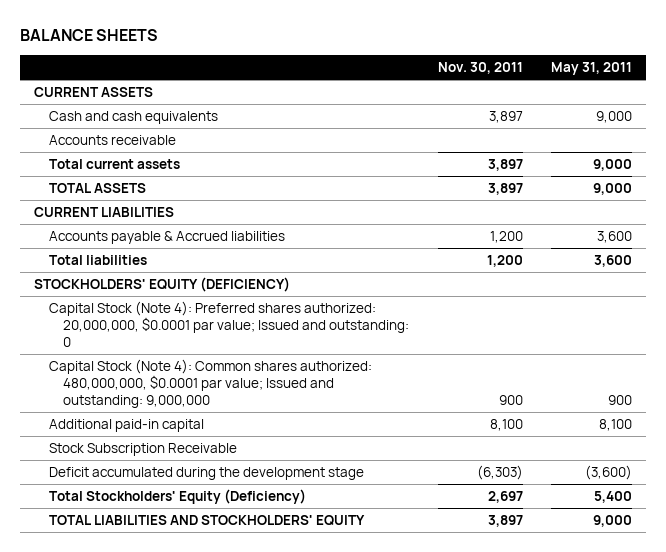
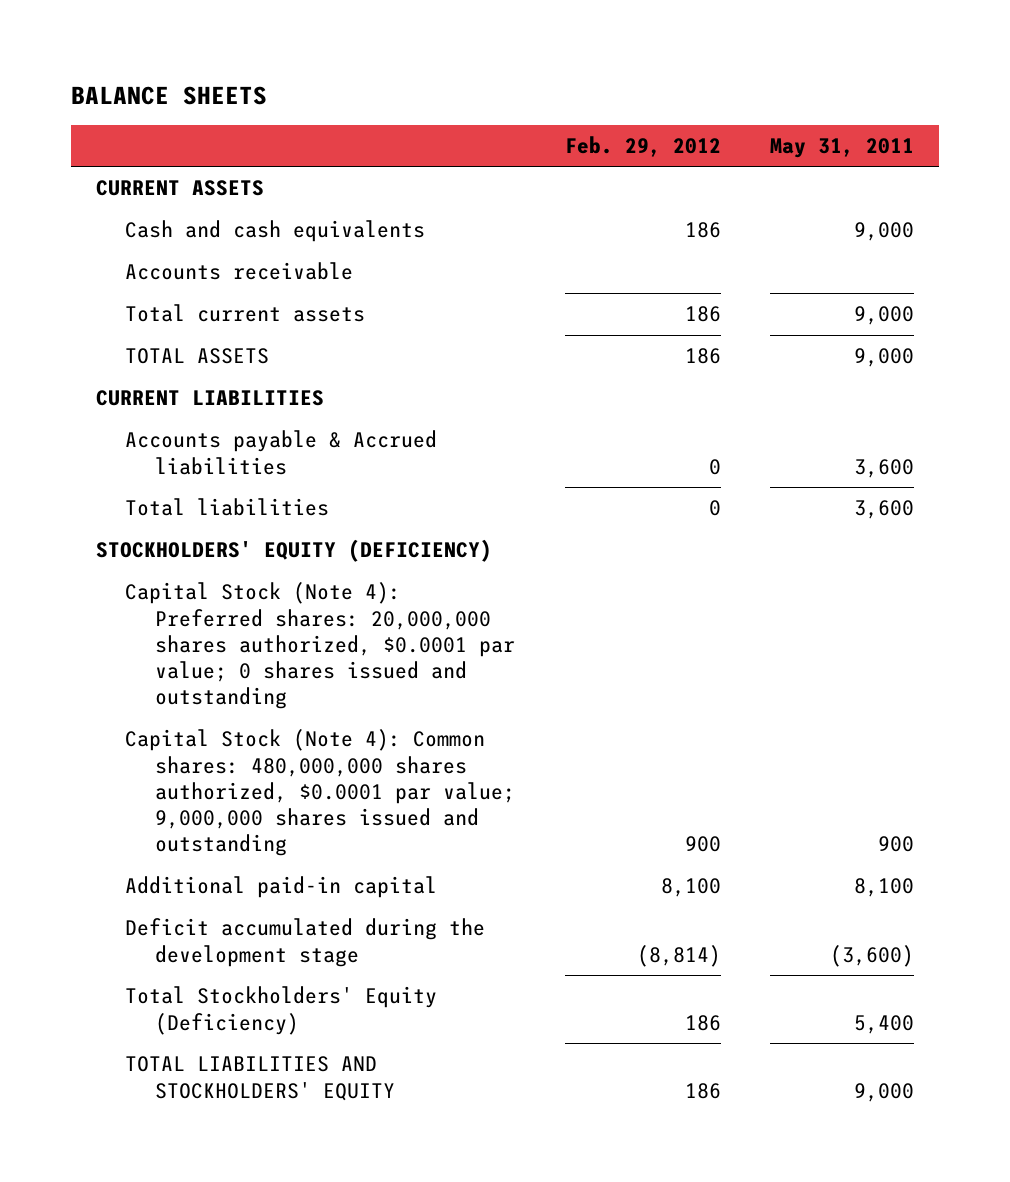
- | Nov. 30, 2011 | May 31, 2011
+ | Feb. 29, 2012 | May 31, 2011
- Capital Stock (Note 4): Preferred shares authorized: 20,000,000, $0.0001 par value; Issued and outstanding: 0
- Capital Stock (Note 4): Common shares authorized: 480,000,000, $0.0001 par value; Issued and outstanding: 9,000,000 | 900 | 900
+ Capital Stock (Note 4): Preferred shares: 20,000,000 shares authorized, $0.0001 par value; 0 shares issued and outstanding
+ Capital Stock (Note 4): Common shares: 480,000,000 shares authorized, $0.0001 par value; 9,000,000 shares issued and outstanding | 900 | 900
- Stock Subscription Receivable

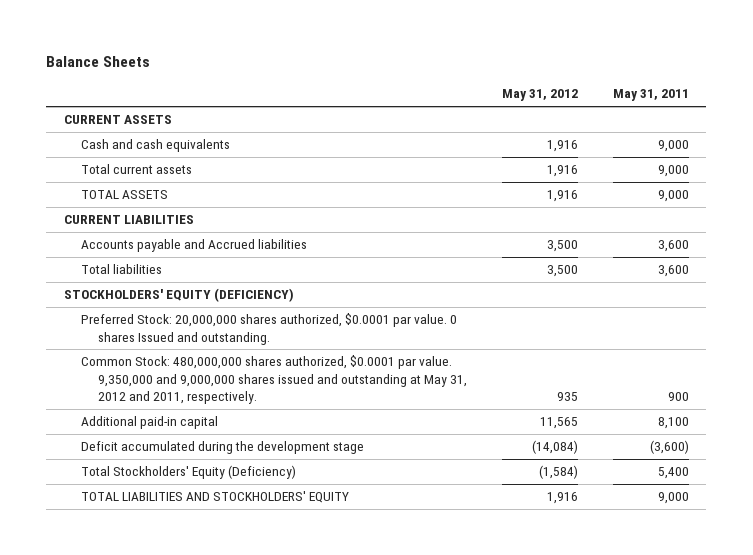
- BALANCE SHEETS
+ Balance Sheets
- | Feb. 29, 2012 | May 31, 2011
+ | May 31, 2012 | May 31, 2011
- Accounts receivable
- Accounts payable & Accrued liabilities | 0 | 3,600
+ Accounts payable and Accrued liabilities | 3,500 | 3,600
- Capital Stock (Note 4): Preferred shares: 20,000,000 shares authorized, $0.0001 par value; 0 shares issued and outstanding
- Capital Stock (Note 4): Common shares: 480,000,000 shares authorized, $0.0001 par value; 9,000,000 shares issued and outstanding | 900 | 900
+ Preferred Stock: 20,000,000 shares authorized, $0.0001 par value. 0 shares Issued and outstanding.
+ Common Stock: 480,000,000 shares authorized, $0.0001 par value. 9,350,000 and 9,000,000 shares issued and outstanding at May 31, 2012 and 2011, respectively. | 935 | 900

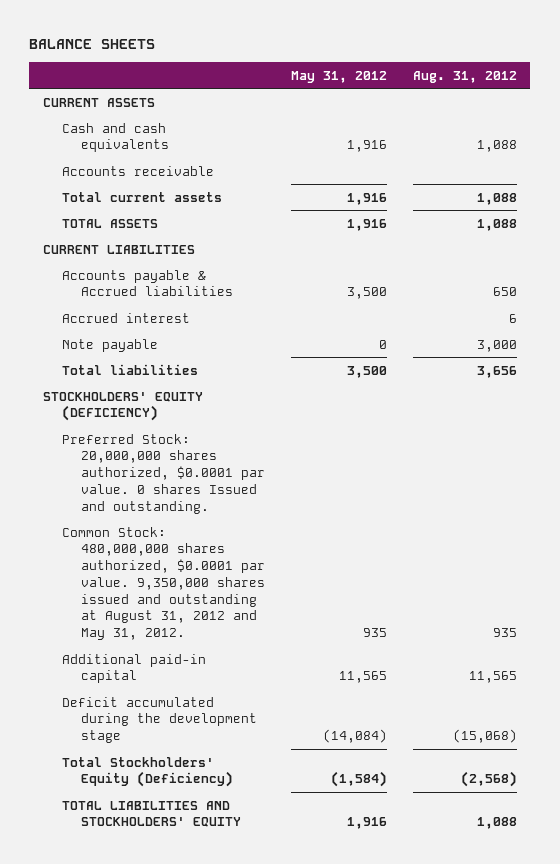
- Balance Sheets
+ BALANCE SHEETS
- | May 31, 2012 | May 31, 2011
+ | May 31, 2012 | Aug. 31, 2012
+ Accounts receivable
- Accounts payable and Accrued liabilities | 3,500 | 3,600
+ Accounts payable & Accrued liabilities | 3,500 | 650
+ Accrued interest | | 6
+ Note payable | 0 | 3,000
- Common Stock: 480,000,000 shares authorized, $0.0001 par value. 9,350,000 and 9,000,000 shares issued and outstanding at May 31, 2012 and 2011, respectively. | 935 | 900
+ Common Stock: 480,000,000 shares authorized, $0.0001 par value. 9,350,000 shares issued and outstanding at August 31, 2012 and May 31, 2012. | 935 | 935

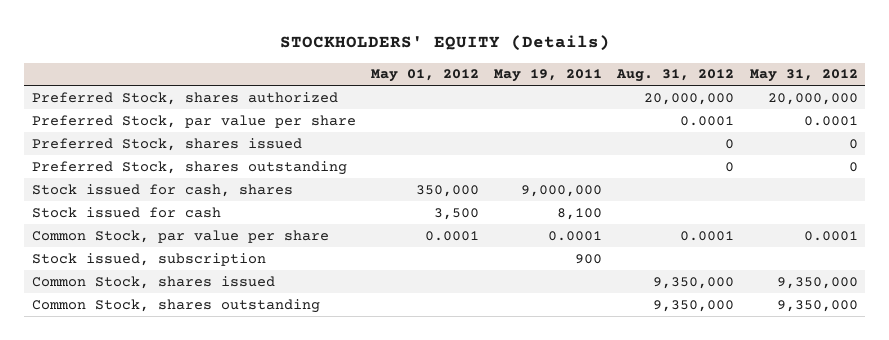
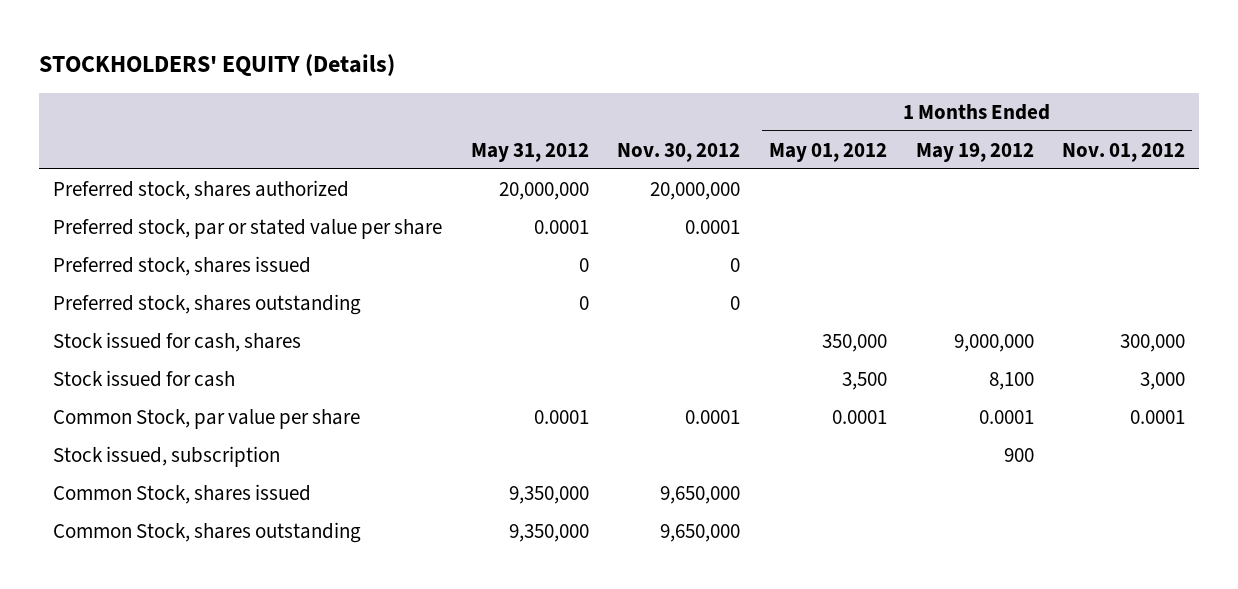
- | May 01, 2012 | May 19, 2011 | Aug. 31, 2012 | May 31, 2012
+ | May 31, 2012 | Nov. 30, 2012 | 1 Months Ended May 01, 2012 | 1 Months Ended May 19, 2012 | 1 Months Ended Nov. 01, 2012
- Preferred Stock, shares authorized | | | 20,000,000 | 20,000,000
- Preferred Stock, par value per share | | | 0.0001 | 0.0001
- Preferred Stock, shares issued | | | 0 | 0
- Preferred Stock, shares outstanding | | | 0 | 0
+ Preferred stock, shares authorized | 20,000,000 | 20,000,000 | | |
+ Preferred stock, par or stated value per share | 0.0001 | 0.0001 | | |
+ Preferred stock, shares issued | 0 | 0 | | |
+ Preferred stock, shares outstanding | 0 | 0 | | |

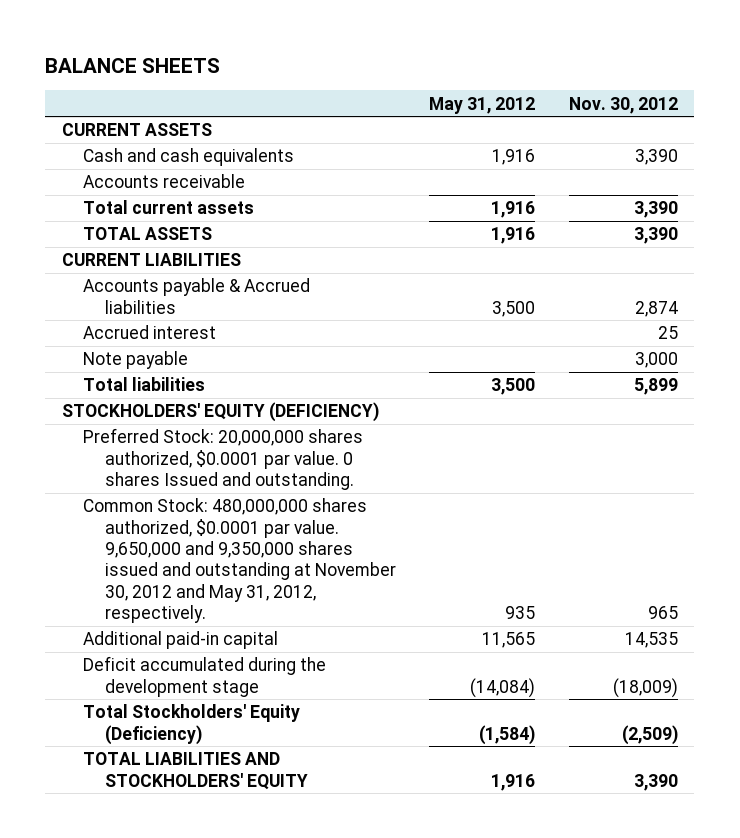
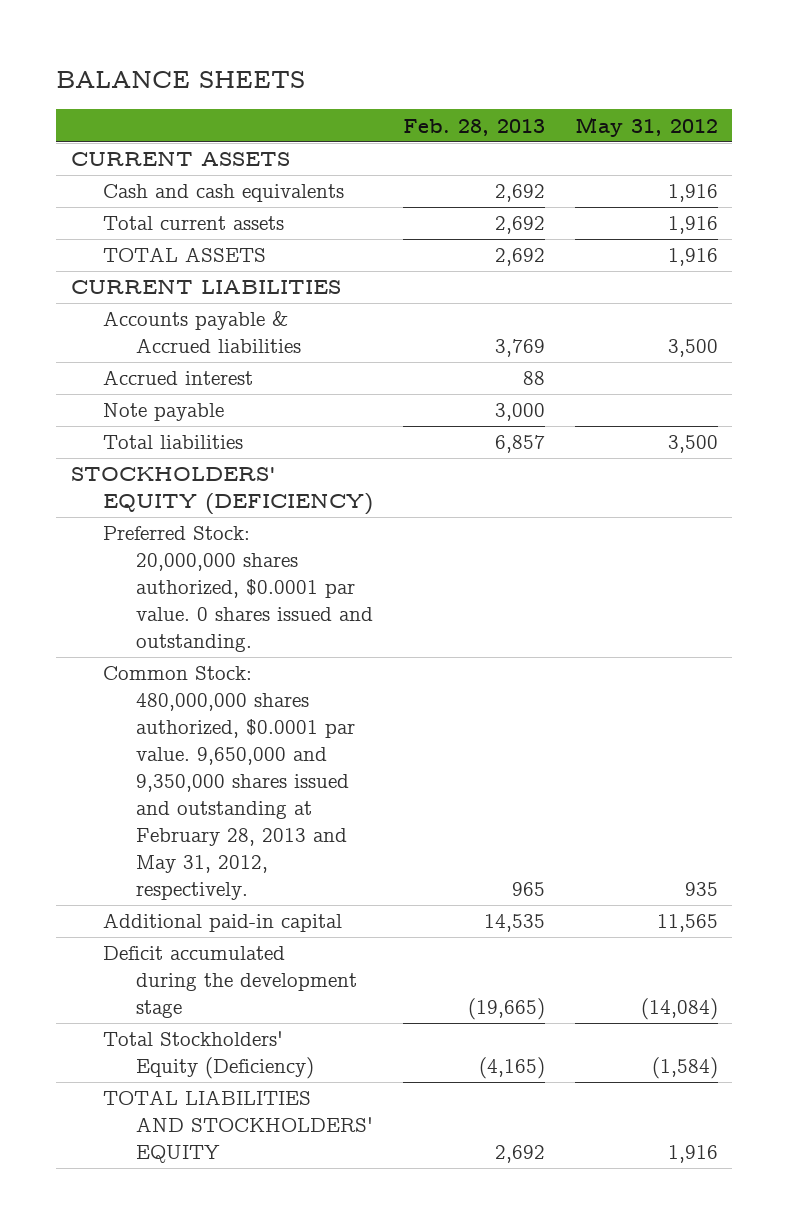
- | May 31, 2012 | Nov. 30, 2012
+ | Feb. 28, 2013 | May 31, 2012
- Accounts receivable
- Preferred Stock: 20,000,000 shares authorized, $0.0001 par value. 0 shares Issued and outstanding.
- Common Stock: 480,000,000 shares authorized, $0.0001 par value. 9,650,000 and 9,350,000 shares issued and outstanding at November 30, 2012 and May 31, 2012, respectively. | 935 | 965
+ Preferred Stock: 20,000,000 shares authorized, $0.0001 par value. 0 shares issued and outstanding.
+ Common Stock: 480,000,000 shares authorized, $0.0001 par value. 9,650,000 and 9,350,000 shares issued and outstanding at February 28, 2013 and May 31, 2012, respectively. | 965 | 935

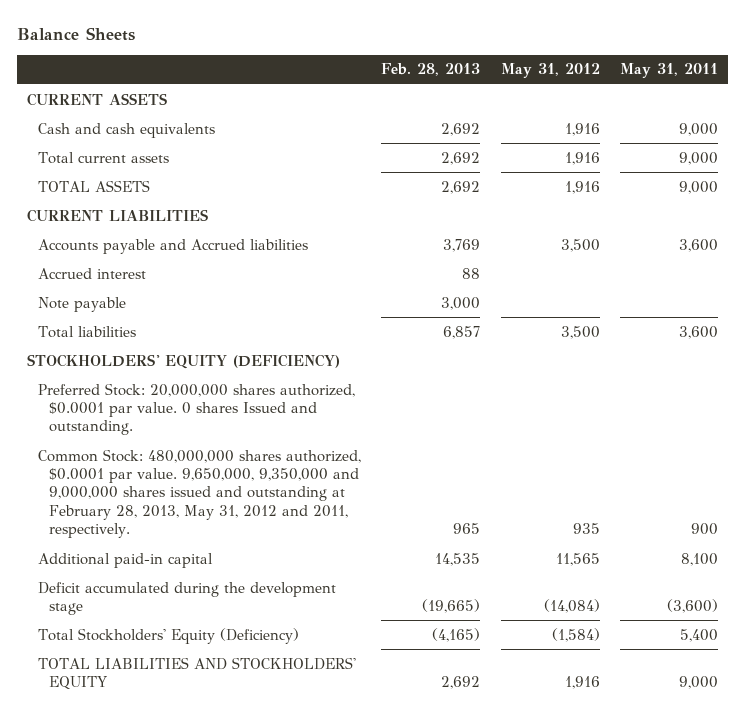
- BALANCE SHEETS
+ Balance Sheets
- | Feb. 28, 2013 | May 31, 2012
+ | Feb. 28, 2013 | May 31, 2012 | May 31, 2011
- Accounts payable & Accrued liabilities | 3,769 | 3,500
+ Accounts payable and Accrued liabilities | 3,769 | 3,500 | 3,600
- Preferred Stock: 20,000,000 shares authorized, $0.0001 par value. 0 shares issued and outstanding.
- Common Stock: 480,000,000 shares authorized, $0.0001 par value. 9,650,000 and 9,350,000 shares issued and outstanding at February 28, 2013 and May 31, 2012, respectively. | 965 | 935
+ Preferred Stock: 20,000,000 shares authorized, $0.0001 par value. 0 shares Issued and outstanding.
+ Common Stock: 480,000,000 shares authorized, $0.0001 par value. 9,650,000, 9,350,000 and 9,000,000 shares issued and outstanding at February 28, 2013, May 31, 2012 and 2011, respectively. | 965 | 935 | 900

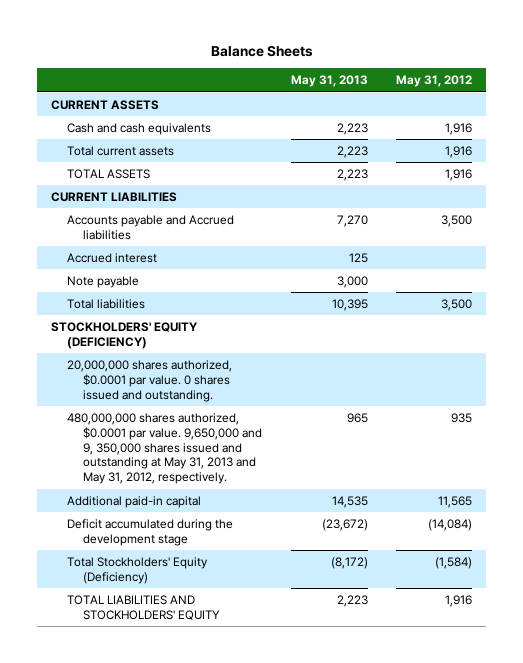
- | Feb. 28, 2013 | May 31, 2012 | May 31, 2011
+ | May 31, 2013 | May 31, 2012
- Preferred Stock: 20,000,000 shares authorized, $0.0001 par value. 0 shares Issued and outstanding.
- Common Stock: 480,000,000 shares authorized, $0.0001 par value. 9,650,000, 9,350,000 and 9,000,000 shares issued and outstanding at February 28, 2013, May 31, 2012 and 2011, respectively. | 965 | 935 | 900
+ 20,000,000 shares authorized, $0.0001 par value. 0 shares issued and outstanding.
+ 480,000,000 shares authorized, $0.0001 par value. 9,650,000 and 9, 350,000 shares issued and outstanding at May 31, 2013 and May 31, 2012, respectively. | 965 | 935

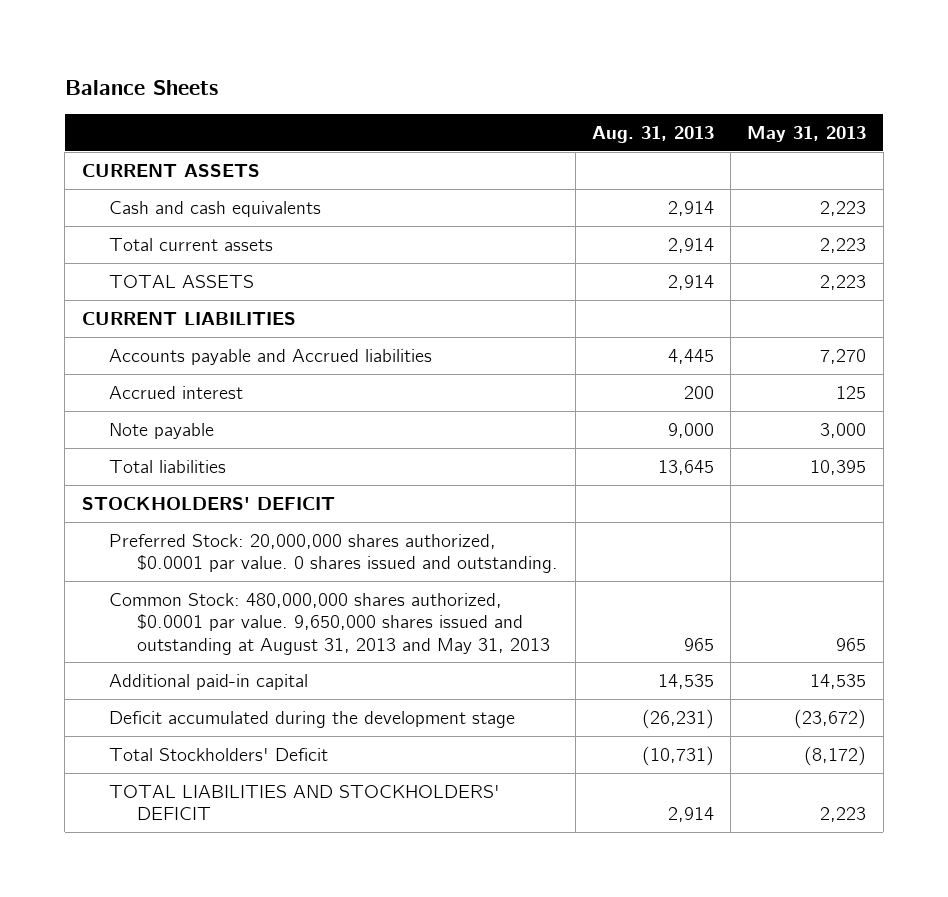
- | May 31, 2013 | May 31, 2012
+ | Aug. 31, 2013 | May 31, 2013
- STOCKHOLDERS' EQUITY (DEFICIENCY)
- 20,000,000 shares authorized, $0.0001 par value. 0 shares issued and outstanding.
- 480,000,000 shares authorized, $0.0001 par value. 9,650,000 and 9, 350,000 shares issued and outstanding at May 31, 2013 and May 31, 2012, respectively. | 965 | 935
+ STOCKHOLDERS' DEFICIT
+ Preferred Stock: 20,000,000 shares authorized, $0.0001 par value. 0 shares issued and outstanding.
+ Common Stock: 480,000,000 shares authorized, $0.0001 par value. 9,650,000 shares issued and outstanding at August 31, 2013 and May 31, 2013 | 965 | 965
- Total Stockholders' Equity (Deficiency) | (8,172) | (1,584)
- TOTAL LIABILITIES AND STOCKHOLDERS' EQUITY | 2,223 | 1,916
+ Total Stockholders' Deficit | (10,731) | (8,172)
+ TOTAL LIABILITIES AND STOCKHOLDERS' DEFICIT | 2,914 | 2,223

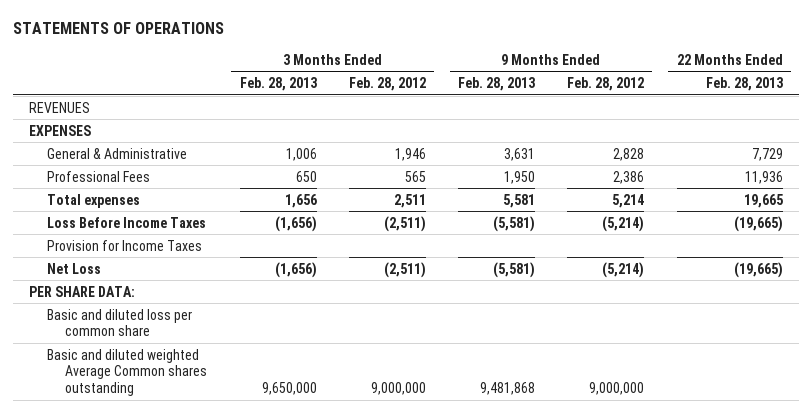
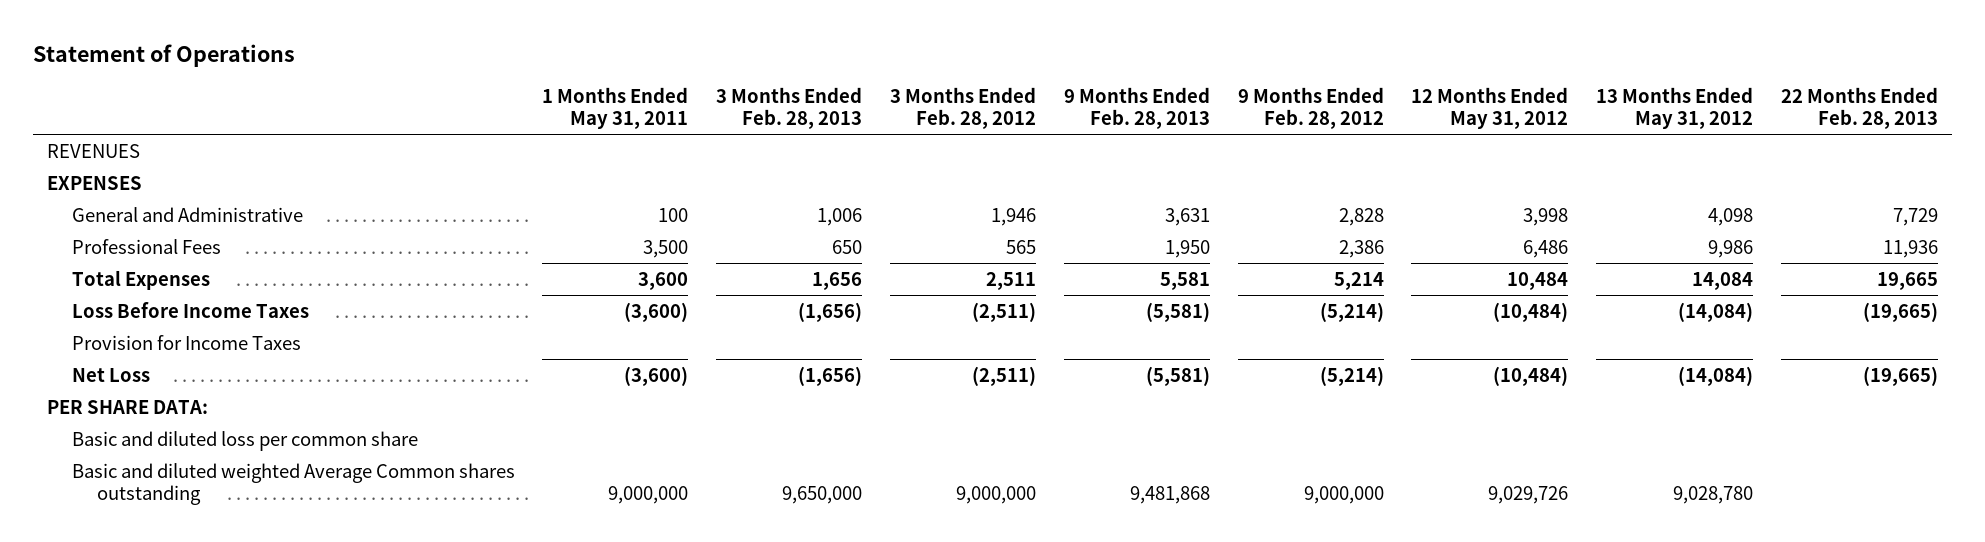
- STATEMENTS OF OPERATIONS
+ Statement of Operations
- | 3 Months Ended Feb. 28, 2013 | 3 Months Ended Feb. 28, 2012 | 9 Months Ended Feb. 28, 2013 | 9 Months Ended Feb. 28, 2012 | 22 Months Ended Feb. 28, 2013
+ | 1 Months Ended May 31, 2011 | 3 Months Ended Feb. 28, 2013 | 3 Months Ended Feb. 28, 2012 | 9 Months Ended Feb. 28, 2013 | 9 Months Ended Feb. 28, 2012 | 12 Months Ended May 31, 2012 | 13 Months Ended May 31, 2012 | 22 Months Ended Feb. 28, 2013
- General & Administrative | 1,006 | 1,946 | 3,631 | 2,828 | 7,729
+ General and Administrative | 100 | 1,006 | 1,946 | 3,631 | 2,828 | 3,998 | 4,098 | 7,729
- Total expenses | 1,656 | 2,511 | 5,581 | 5,214 | 19,665
+ Total Expenses | 3,600 | 1,656 | 2,511 | 5,581 | 5,214 | 10,484 | 14,084 | 19,665

